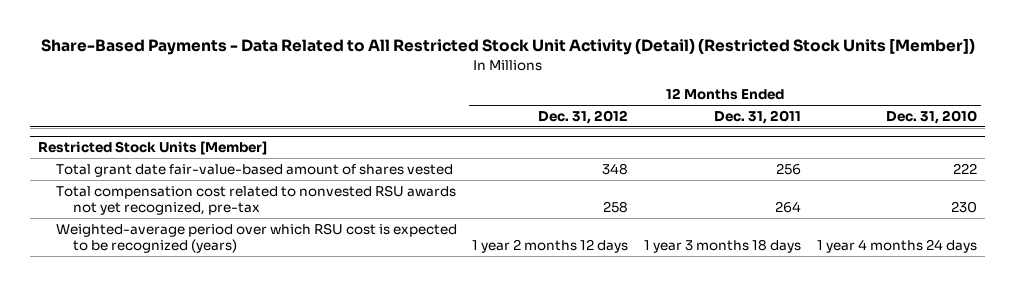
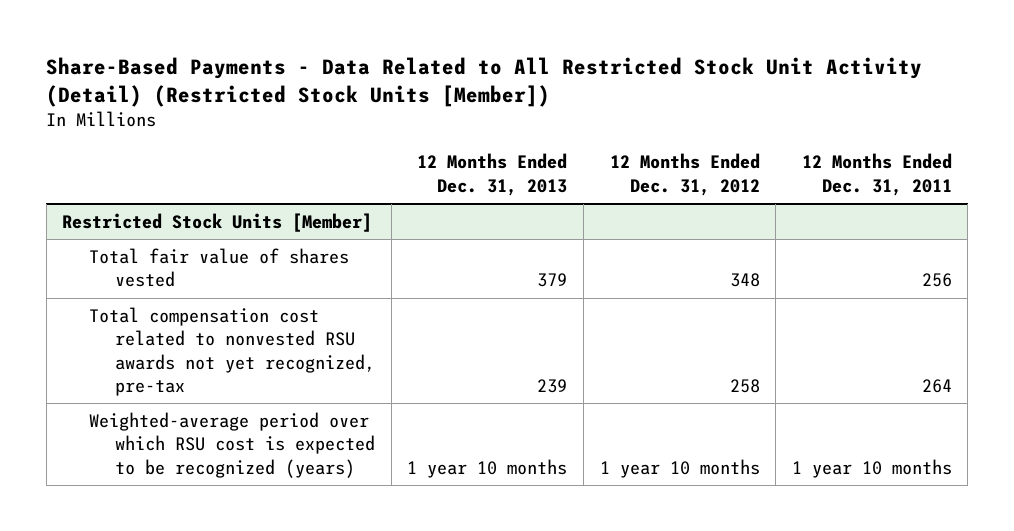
- | 12 Months Ended Dec. 31, 2012 | 12 Months Ended Dec. 31, 2011 | 12 Months Ended Dec. 31, 2010
+ | 12 Months Ended Dec. 31, 2013 | 12 Months Ended Dec. 31, 2012 | 12 Months Ended Dec. 31, 2011
@ Restricted Stock Units [Member]
- Total grant date fair-value-based amount of shares vested | 348 | 256 | 222
+ Total fair value of shares vested | 379 | 348 | 256
- Weighted-average period over which RSU cost is expected to be recognized (years) | 1 year 2 months 12 days | 1 year 3 months 18 days | 1 year 4 months 24 days
+ Weighted-average period over which RSU cost is expected to be recognized (years) | 1 year 10 months | 1 year 10 months | 1 year 10 months

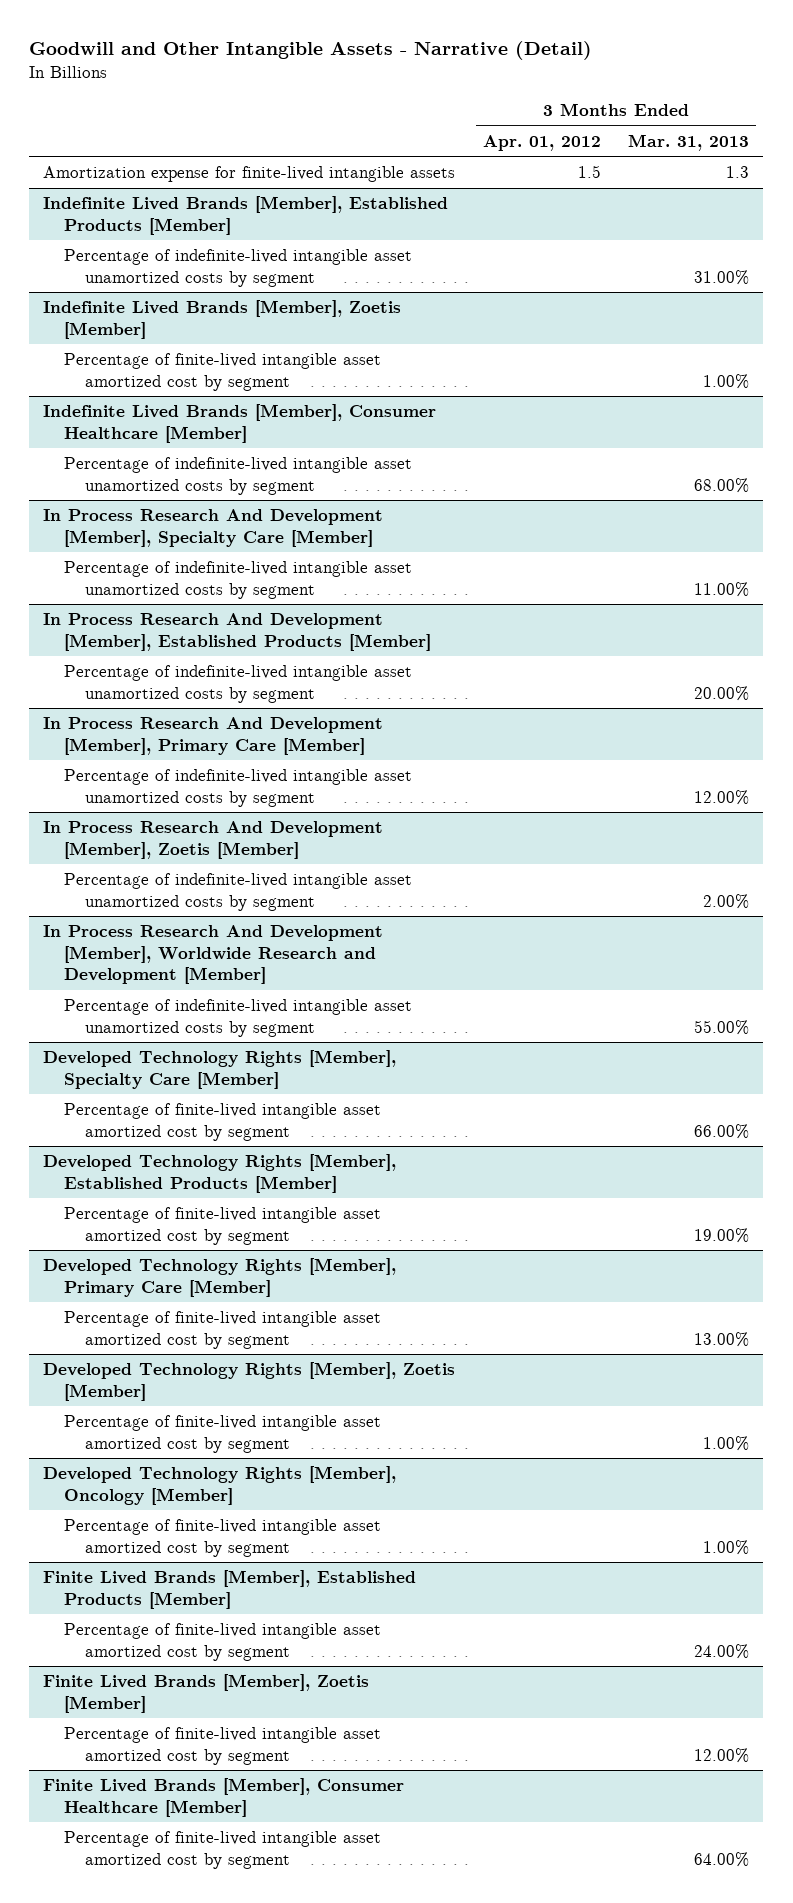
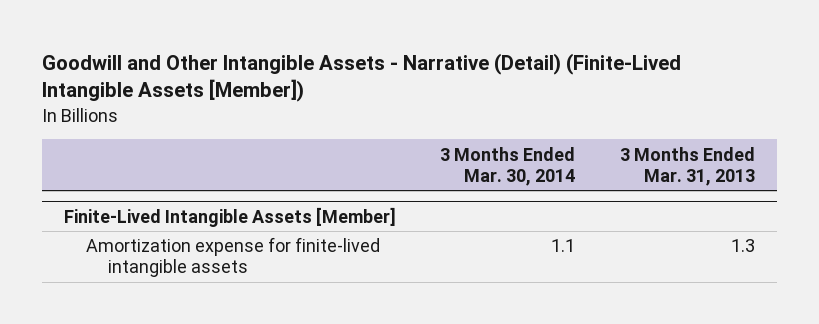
- Goodwill and Other Intangible Assets - Narrative (Detail)
+ Goodwill and Other Intangible Assets - Narrative (Detail) (Finite-Lived Intangible Assets [Member])
- | 3 Months Ended Apr. 01, 2012 | 3 Months Ended Mar. 31, 2013
+ | 3 Months Ended Mar. 30, 2014 | 3 Months Ended Mar. 31, 2013
+ Finite-Lived Intangible Assets [Member]
- Indefinite Lived Brands [Member], Established Products [Member]
- Percentage of indefinite-lived intangible asset unamortized costs by segment | | 31.00%
- Indefinite Lived Brands [Member], Zoetis [Member]
- Percentage of finite-lived intangible asset amortized cost by segment | | 1.00%
- Indefinite Lived Brands [Member], Consumer Healthcare [Member]
- Percentage of indefinite-lived intangible asset unamortized costs by segment | | 68.00%
- In Process Research And Development [Member], Specialty Care [Member]
- Percentage of indefinite-lived intangible asset unamortized costs by segment | | 11.00%
- In Process Research And Development [Member], Established Products [Member]
- Percentage of indefinite-lived intangible asset unamortized costs by segment | | 20.00%
- In Process Research And Development [Member], Primary Care [Member]
- Percentage of indefinite-lived intangible asset unamortized costs by segment | | 12.00%
- In Process Research And Development [Member], Zoetis [Member]
- Percentage of indefinite-lived intangible asset unamortized costs by segment | | 2.00%
- In Process Research And Development [Member], Worldwide Research and Development [Member]
- Percentage of indefinite-lived intangible asset unamortized costs by segment | | 55.00%
- Developed Technology Rights [Member], Specialty Care [Member]
- Percentage of finite-lived intangible asset amortized cost by segment | | 66.00%
- Developed Technology Rights [Member], Established Products [Member]
- Percentage of finite-lived intangible asset amortized cost by segment | | 19.00%
- Developed Technology Rights [Member], Primary Care [Member]
- Percentage of finite-lived intangible asset amortized cost by segment | | 13.00%
- Developed Technology Rights [Member], Zoetis [Member]
- Percentage of finite-lived intangible asset amortized cost by segment | | 1.00%
- Developed Technology Rights [Member], Oncology [Member]
- Percentage of finite-lived intangible asset amortized cost by segment | | 1.00%
- Finite Lived Brands [Member], Established Products [Member]
- Percentage of finite-lived intangible asset amortized cost by segment | | 24.00%
- Finite Lived Brands [Member], Zoetis [Member]
- Percentage of finite-lived intangible asset amortized cost by segment | | 12.00%
- Finite Lived Brands [Member], Consumer Healthcare [Member]
- Percentage of finite-lived intangible asset amortized cost by segment | | 64.00%

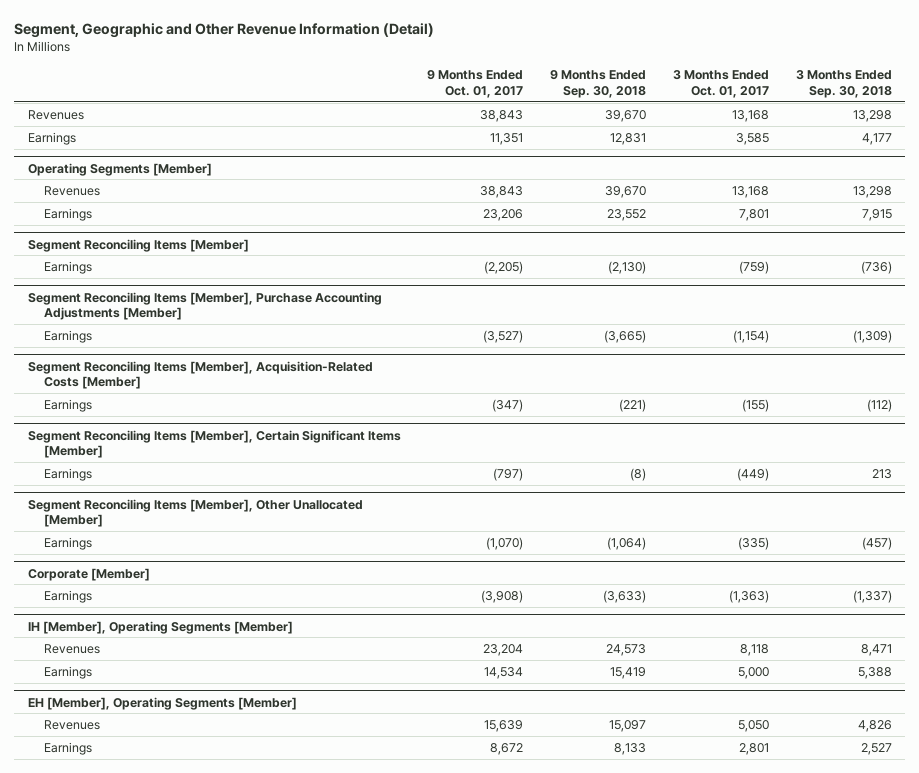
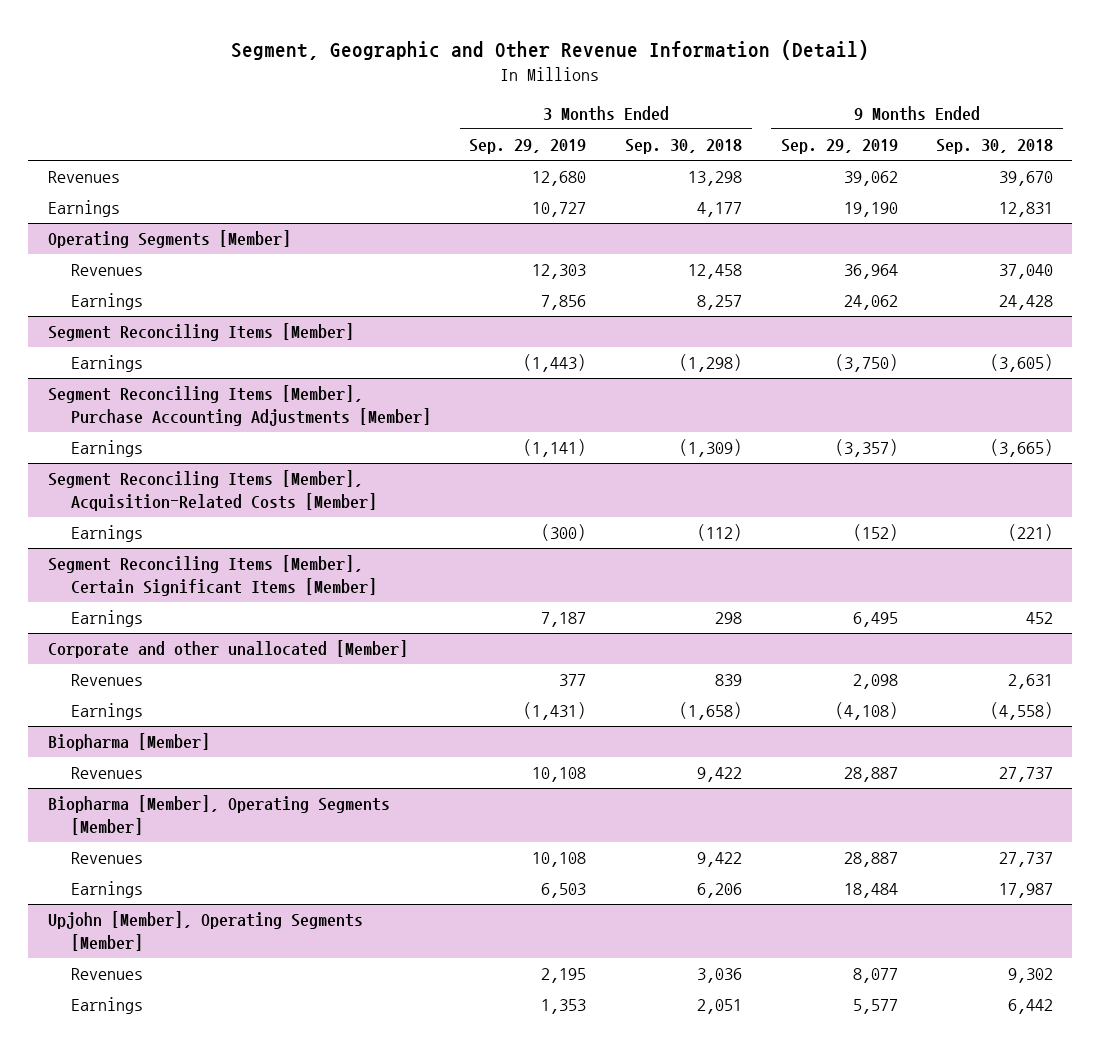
- | 9 Months Ended Oct. 01, 2017 | 9 Months Ended Sep. 30, 2018 | 3 Months Ended Oct. 01, 2017 | 3 Months Ended Sep. 30, 2018
+ | 3 Months Ended Sep. 29, 2019 | 3 Months Ended Sep. 30, 2018 | 9 Months Ended Sep. 29, 2019 | 9 Months Ended Sep. 30, 2018
@ Operating Segments [Member]
- Revenues | 38,843 | 39,670 | 13,168 | 13,298
- Earnings | 23,206 | 23,552 | 7,801 | 7,915
+ Revenues | 12,303 | 12,458 | 36,964 | 37,040
+ Earnings | 7,856 | 8,257 | 24,062 | 24,428
@ Segment Reconciling Items [Member]
- Earnings | (2,205) | (2,130) | (759) | (736)
+ Earnings | (1,443) | (1,298) | (3,750) | (3,605)
@ Segment Reconciling Items [Member], Certain Significant Items [Member]
- Earnings | (797) | (8) | (449) | 213
- Segment Reconciling Items [Member], Other Unallocated [Member]
- Earnings | (1,070) | (1,064) | (335) | (457)
- Corporate [Member]
- Earnings | (3,908) | (3,633) | (1,363) | (1,337)
- IH [Member], Operating Segments [Member]
- Revenues | 23,204 | 24,573 | 8,118 | 8,471
- Earnings | 14,534 | 15,419 | 5,000 | 5,388
- EH [Member], Operating Segments [Member]
- Revenues | 15,639 | 15,097 | 5,050 | 4,826
- Earnings | 8,672 | 8,133 | 2,801 | 2,527
@ Segment Reconciling Items [Member], Certain Significant Items [Member]
+ Earnings | 7,187 | 298 | 6,495 | 452
+ Corporate and other unallocated [Member]
+ Revenues | 377 | 839 | 2,098 | 2,631
+ Earnings | (1,431) | (1,658) | (4,108) | (4,558)
+ Biopharma [Member]
+ Revenues | 10,108 | 9,422 | 28,887 | 27,737
+ Biopharma [Member], Operating Segments [Member]
+ Revenues | 10,108 | 9,422 | 28,887 | 27,737
+ Earnings | 6,503 | 6,206 | 18,484 | 17,987
+ Upjohn [Member], Operating Segments [Member]
+ Revenues | 2,195 | 3,036 | 8,077 | 9,302
+ Earnings | 1,353 | 2,051 | 5,577 | 6,442

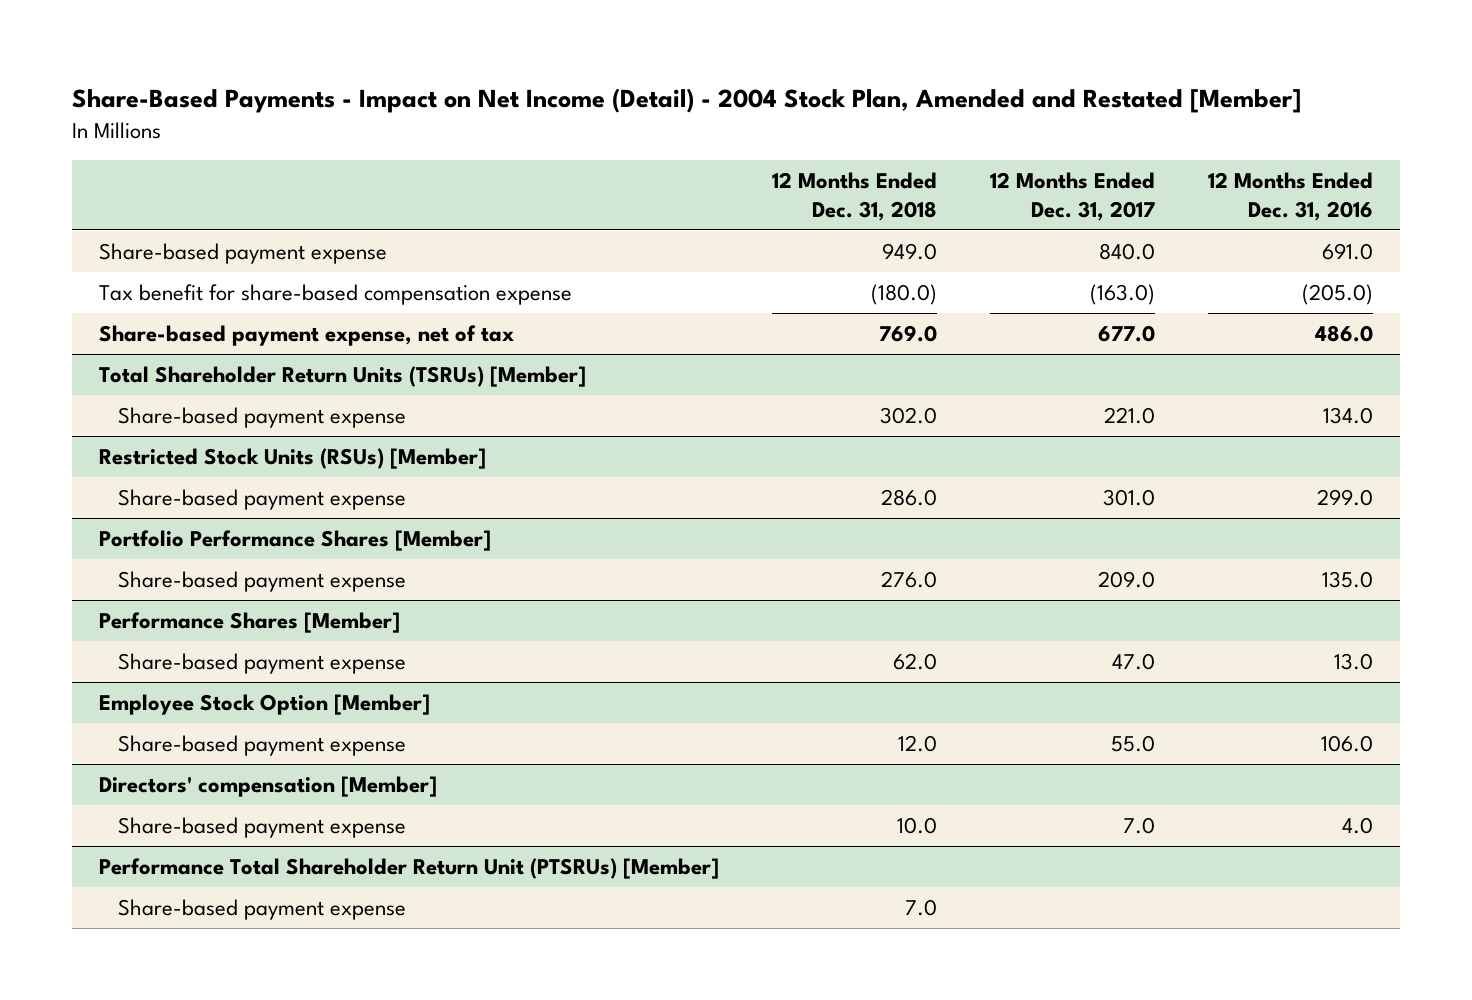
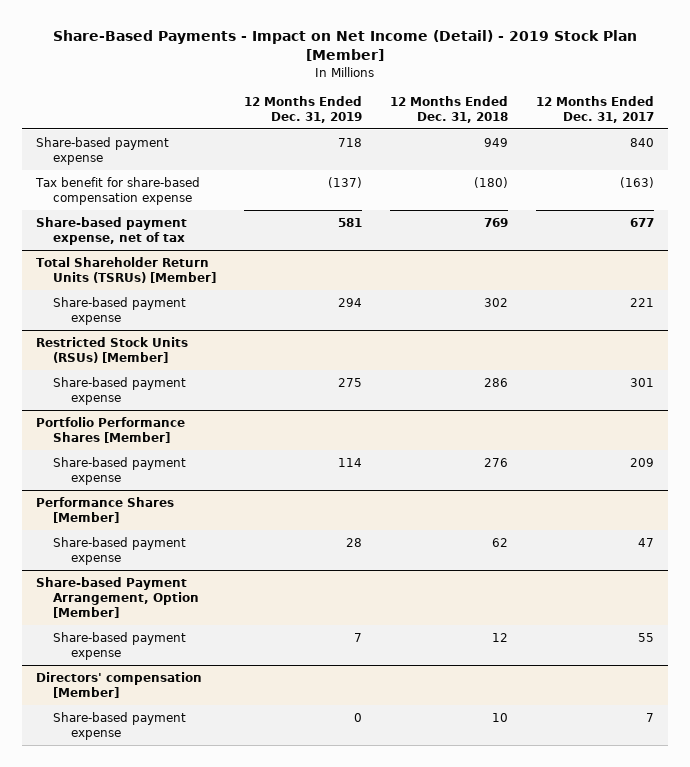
- Share-Based Payments - Impact on Net Income (Detail) - 2004 Stock Plan, Amended and Restated [Member]
+ Share-Based Payments - Impact on Net Income (Detail) - 2019 Stock Plan [Member]
- | 12 Months Ended Dec. 31, 2018 | 12 Months Ended Dec. 31, 2017 | 12 Months Ended Dec. 31, 2016
+ | 12 Months Ended Dec. 31, 2019 | 12 Months Ended Dec. 31, 2018 | 12 Months Ended Dec. 31, 2017
- Share-based payment expense | 949.0 | 840.0 | 691.0
- Tax benefit for share-based compensation expense | (180.0) | (163.0) | (205.0)
- Share-based payment expense, net of tax | 769.0 | 677.0 | 486.0
+ Share-based payment expense | 718 | 949 | 840
+ Tax benefit for share-based compensation expense | (137) | (180) | (163)
+ Share-based payment expense, net of tax | 581 | 769 | 677
@ Total Shareholder Return Units (TSRUs) [Member]
- Share-based payment expense | 302.0 | 221.0 | 134.0
+ Share-based payment expense | 294 | 302 | 221
@ Restricted Stock Units (RSUs) [Member]
- Share-based payment expense | 286.0 | 301.0 | 299.0
+ Share-based payment expense | 275 | 286 | 301
@ Portfolio Performance Shares [Member]
- Share-based payment expense | 276.0 | 209.0 | 135.0
+ Share-based payment expense | 114 | 276 | 209
@ Performance Shares [Member]
- Share-based payment expense | 62.0 | 47.0 | 13.0
- Employee Stock Option [Member]
- Share-based payment expense | 12.0 | 55.0 | 106.0
@ Performance Shares [Member]
+ Share-based payment expense | 28 | 62 | 47
+ Share-based Payment Arrangement, Option [Member]
+ Share-based payment expense | 7 | 12 | 55
@ Directors' compensation [Member]
- Share-based payment expense | 10.0 | 7.0 | 4.0
- Performance Total Shareholder Return Unit (PTSRUs) [Member]
- Share-based payment expense | 7.0 | |
@ Directors' compensation [Member]
+ Share-based payment expense | 0 | 10 | 7

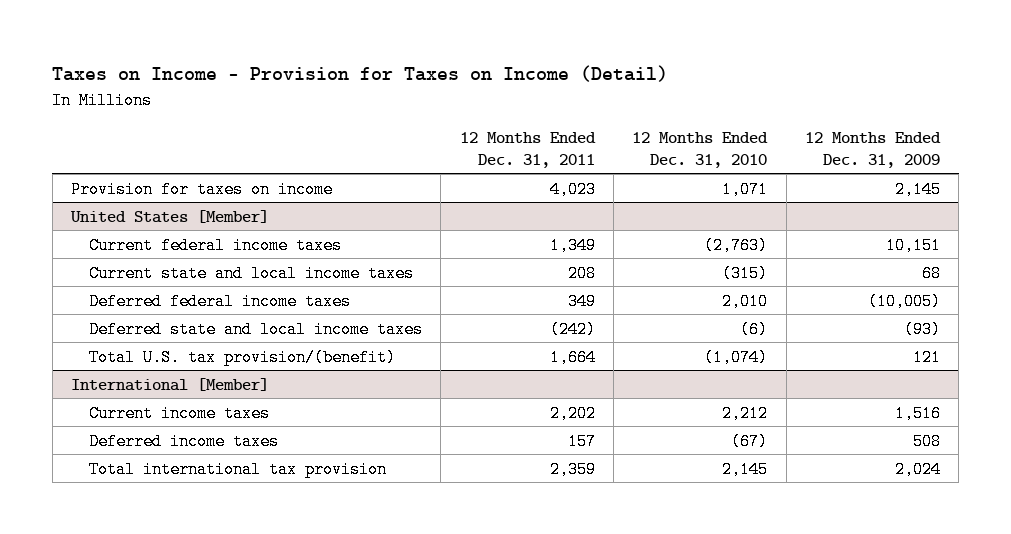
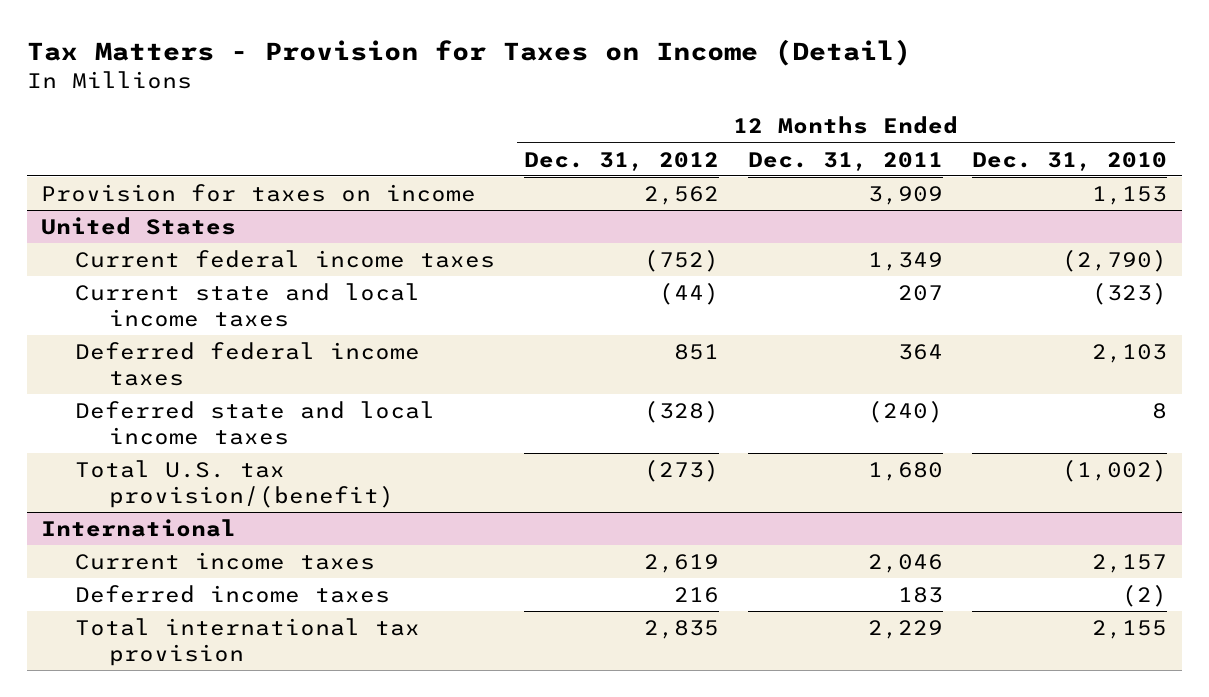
- Taxes on Income - Provision for Taxes on Income (Detail)
+ Tax Matters - Provision for Taxes on Income (Detail)
- | 12 Months Ended Dec. 31, 2011 | 12 Months Ended Dec. 31, 2010 | 12 Months Ended Dec. 31, 2009
+ | 12 Months Ended Dec. 31, 2012 | 12 Months Ended Dec. 31, 2011 | 12 Months Ended Dec. 31, 2010
- Provision for taxes on income | 4,023 | 1,071 | 2,145
- United States [Member]
- Current federal income taxes | 1,349 | (2,763) | 10,151
- Current state and local income taxes | 208 | (315) | 68
- Deferred federal income taxes | 349 | 2,010 | (10,005)
- Deferred state and local income taxes | (242) | (6) | (93)
- Total U.S. tax provision/(benefit) | 1,664 | (1,074) | 121
- International [Member]
- Current income taxes | 2,202 | 2,212 | 1,516
- Deferred income taxes | 157 | (67) | 508
- Total international tax provision | 2,359 | 2,145 | 2,024
+ Provision for taxes on income | 2,562 | 3,909 | 1,153
+ United States
+ Current federal income taxes | (752) | 1,349 | (2,790)
+ Current state and local income taxes | (44) | 207 | (323)
+ Deferred federal income taxes | 851 | 364 | 2,103
+ Deferred state and local income taxes | (328) | (240) | 8
+ Total U.S. tax provision/(benefit) | (273) | 1,680 | (1,002)
+ International
+ Current income taxes | 2,619 | 2,046 | 2,157
+ Deferred income taxes | 216 | 183 | (2)
+ Total international tax provision | 2,835 | 2,229 | 2,155

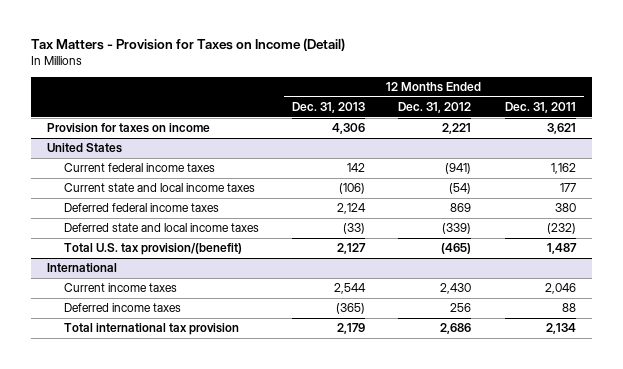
- | 12 Months Ended Dec. 31, 2012 | 12 Months Ended Dec. 31, 2011 | 12 Months Ended Dec. 31, 2010
+ | 12 Months Ended Dec. 31, 2013 | 12 Months Ended Dec. 31, 2012 | 12 Months Ended Dec. 31, 2011
- Provision for taxes on income | 2,562 | 3,909 | 1,153
+ Provision for taxes on income | 4,306 | 2,221 | 3,621
@ United States
- Current federal income taxes | (752) | 1,349 | (2,790)
- Current state and local income taxes | (44) | 207 | (323)
- Deferred federal income taxes | 851 | 364 | 2,103
- Deferred state and local income taxes | (328) | (240) | 8
- Total U.S. tax provision/(benefit) | (273) | 1,680 | (1,002)
+ Current federal income taxes | 142 | (941) | 1,162
+ Current state and local income taxes | (106) | (54) | 177
+ Deferred federal income taxes | 2,124 | 869 | 380
+ Deferred state and local income taxes | (33) | (339) | (232)
+ Total U.S. tax provision/(benefit) | 2,127 | (465) | 1,487
@ International
- Current income taxes | 2,619 | 2,046 | 2,157
- Deferred income taxes | 216 | 183 | (2)
- Total international tax provision | 2,835 | 2,229 | 2,155
+ Current income taxes | 2,544 | 2,430 | 2,046
+ Deferred income taxes | (365) | 256 | 88
+ Total international tax provision | 2,179 | 2,686 | 2,134

